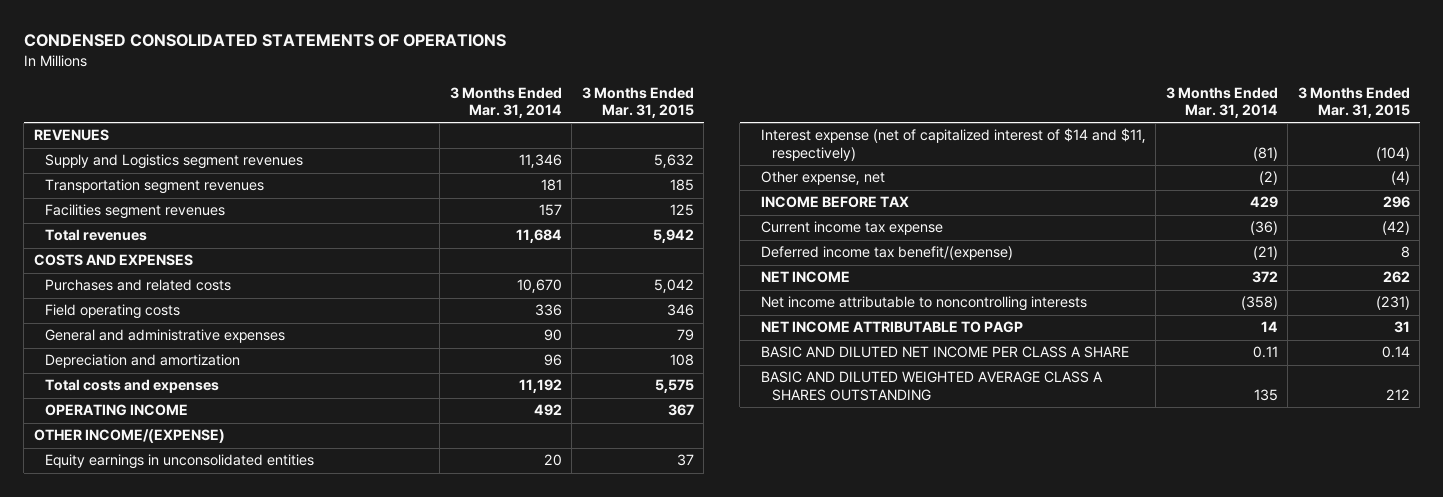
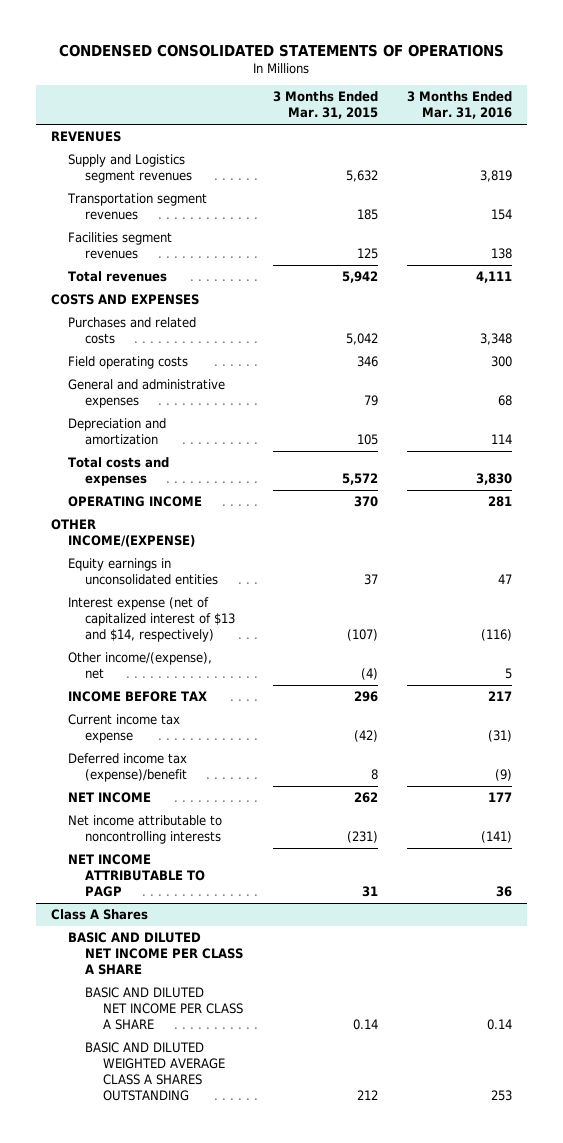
- | 3 Months Ended Mar. 31, 2014 | 3 Months Ended Mar. 31, 2015
+ | 3 Months Ended Mar. 31, 2015 | 3 Months Ended Mar. 31, 2016
- Depreciation and amortization | 96 | 108
- Total costs and expenses | 11,192 | 5,575
- OPERATING INCOME | 492 | 367
+ Depreciation and amortization | 105 | 114
+ Total costs and expenses | 5,572 | 3,830
+ OPERATING INCOME | 370 | 281
- Interest expense (net of capitalized interest of $14 and $11, respectively) | (81) | (104)
- Other expense, net | (2) | (4)
+ Interest expense (net of capitalized interest of $13 and $14, respectively) | (107) | (116)
+ Other income/(expense), net | (4) | 5
- Deferred income tax benefit/(expense) | (21) | 8
+ Deferred income tax (expense)/benefit | 8 | (9)
+ Class A Shares
+ BASIC AND DILUTED NET INCOME PER CLASS A SHARE

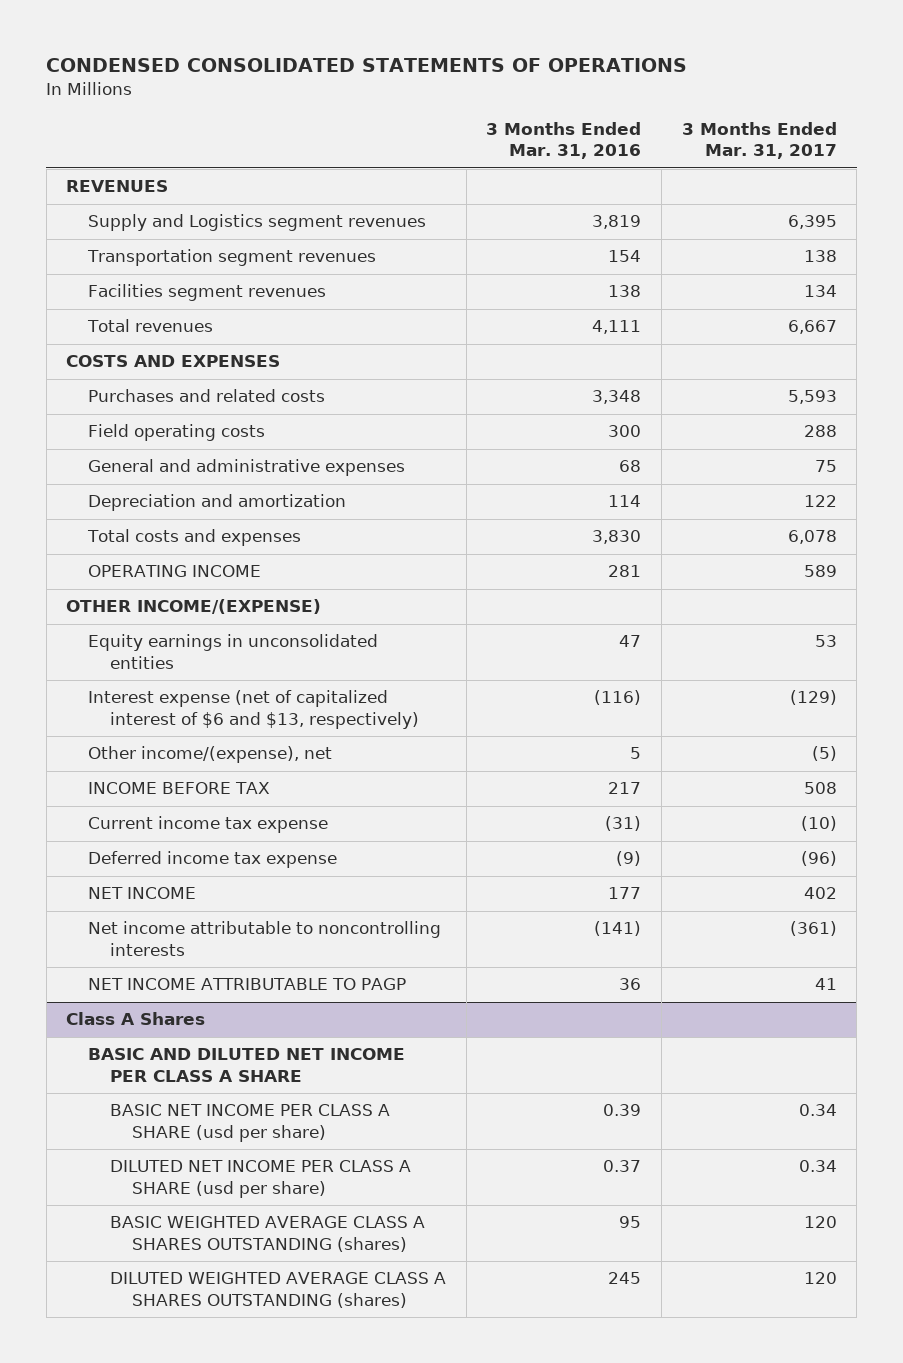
- | 3 Months Ended Mar. 31, 2015 | 3 Months Ended Mar. 31, 2016
+ | 3 Months Ended Mar. 31, 2016 | 3 Months Ended Mar. 31, 2017
- Interest expense (net of capitalized interest of $13 and $14, respectively) | (107) | (116)
+ Interest expense (net of capitalized interest of $6 and $13, respectively) | (116) | (129)
- Deferred income tax (expense)/benefit | 8 | (9)
+ Deferred income tax expense | (9) | (96)
@ Class A Shares
- BASIC AND DILUTED NET INCOME PER CLASS A SHARE | 0.14 | 0.14
- BASIC AND DILUTED WEIGHTED AVERAGE CLASS A SHARES OUTSTANDING | 212 | 253
+ BASIC NET INCOME PER CLASS A SHARE (usd per share) | 0.39 | 0.34
+ DILUTED NET INCOME PER CLASS A SHARE (usd per share) | 0.37 | 0.34
+ BASIC WEIGHTED AVERAGE CLASS A SHARES OUTSTANDING (shares) | 95 | 120
+ DILUTED WEIGHTED AVERAGE CLASS A SHARES OUTSTANDING (shares) | 245 | 120

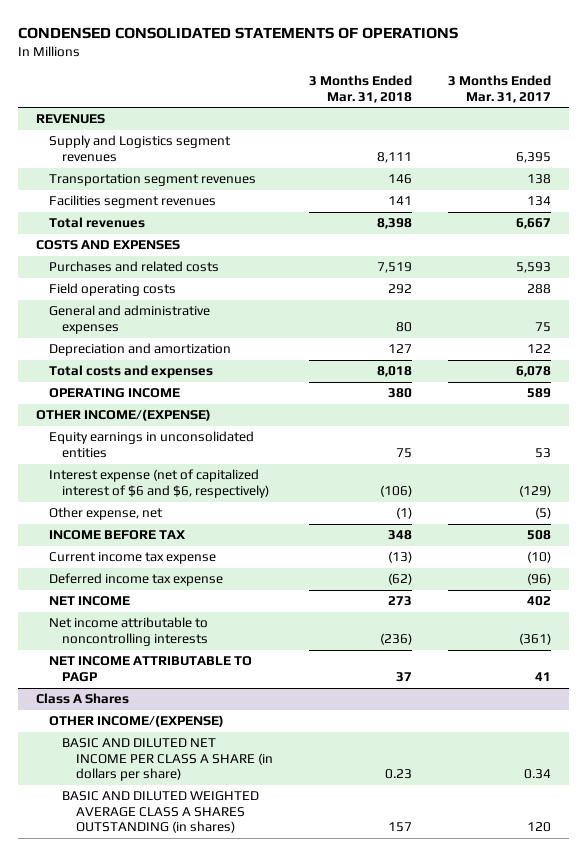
- | 3 Months Ended Mar. 31, 2016 | 3 Months Ended Mar. 31, 2017
+ | 3 Months Ended Mar. 31, 2018 | 3 Months Ended Mar. 31, 2017
- Interest expense (net of capitalized interest of $6 and $13, respectively) | (116) | (129)
- Other income/(expense), net | 5 | (5)
+ Interest expense (net of capitalized interest of $6 and $6, respectively) | (106) | (129)
+ Other expense, net | (1) | (5)
@ Class A Shares
- BASIC AND DILUTED NET INCOME PER CLASS A SHARE
- BASIC NET INCOME PER CLASS A SHARE (usd per share) | 0.39 | 0.34
- DILUTED NET INCOME PER CLASS A SHARE (usd per share) | 0.37 | 0.34
- BASIC WEIGHTED AVERAGE CLASS A SHARES OUTSTANDING (shares) | 95 | 120
- DILUTED WEIGHTED AVERAGE CLASS A SHARES OUTSTANDING (shares) | 245 | 120
+ OTHER INCOME/(EXPENSE)
+ BASIC AND DILUTED NET INCOME PER CLASS A SHARE (in dollars per share) | 0.23 | 0.34
+ BASIC AND DILUTED WEIGHTED AVERAGE CLASS A SHARES OUTSTANDING (in shares) | 157 | 120

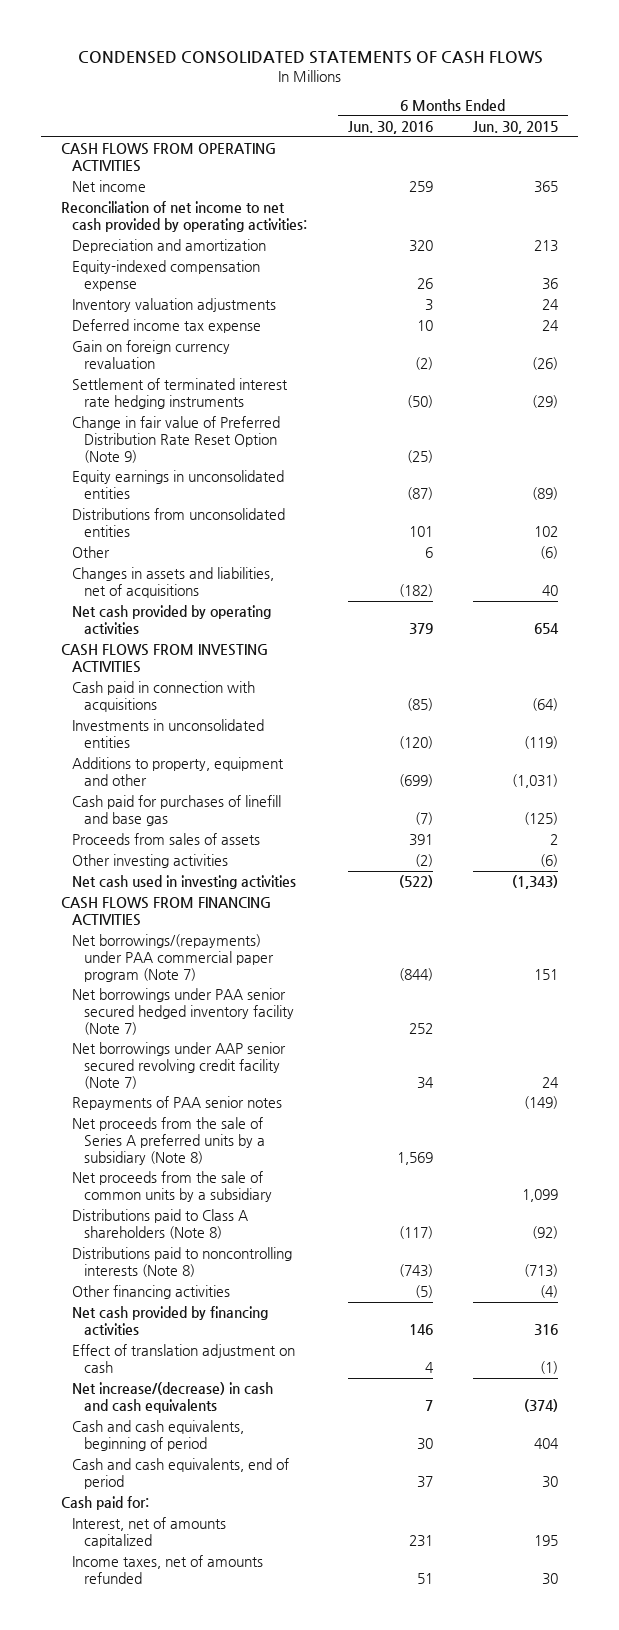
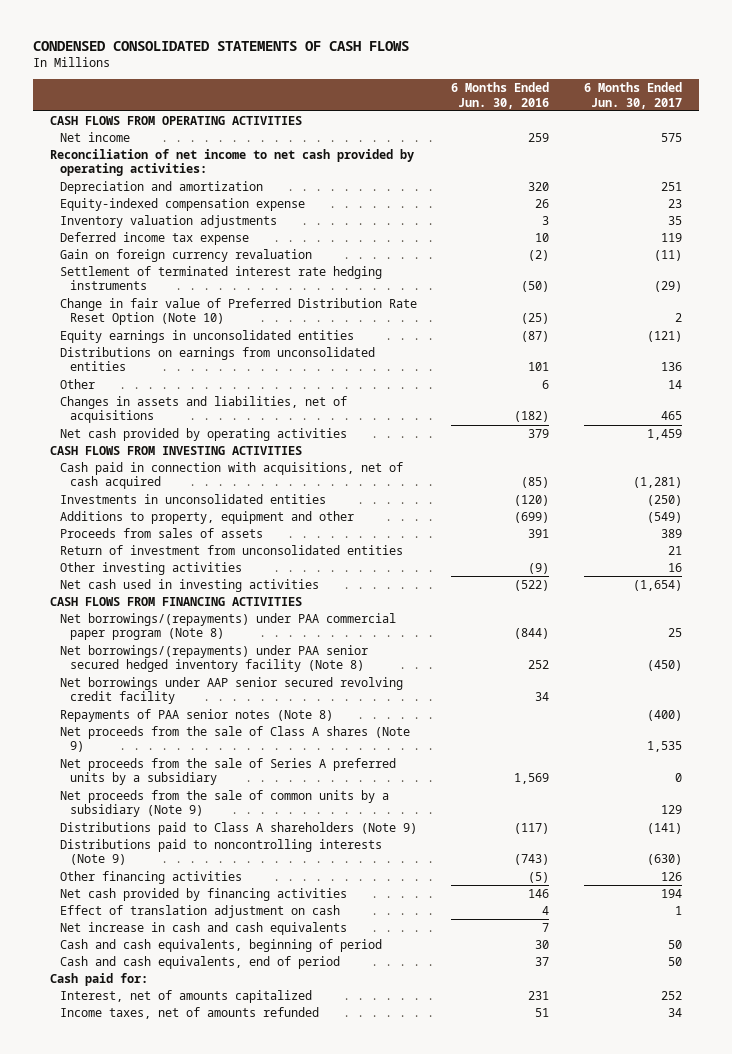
- | 6 Months Ended Jun. 30, 2016 | 6 Months Ended Jun. 30, 2015
+ | 6 Months Ended Jun. 30, 2016 | 6 Months Ended Jun. 30, 2017
- Change in fair value of Preferred Distribution Rate Reset Option (Note 9) | (25) |
+ Change in fair value of Preferred Distribution Rate Reset Option (Note 10) | (25) | 2
- Distributions from unconsolidated entities | 101 | 102
+ Distributions on earnings from unconsolidated entities | 101 | 136
- Cash paid in connection with acquisitions | (85) | (64)
+ Cash paid in connection with acquisitions, net of cash acquired | (85) | (1,281)
- Cash paid for purchases of linefill and base gas | (7) | (125)
- Other investing activities | (2) | (6)
+ Return of investment from unconsolidated entities | | 21
+ Other investing activities | (9) | 16
- Net borrowings/(repayments) under PAA commercial paper program (Note 7) | (844) | 151
- Net borrowings under PAA senior secured hedged inventory facility (Note 7) | 252 |
- Net borrowings under AAP senior secured revolving credit facility (Note 7) | 34 | 24
- Repayments of PAA senior notes | | (149)
- Net proceeds from the sale of Series A preferred units by a subsidiary (Note 8) | 1,569 |
- Net proceeds from the sale of common units by a subsidiary | | 1,099
- Distributions paid to Class A shareholders (Note 8) | (117) | (92)
- Distributions paid to noncontrolling interests (Note 8) | (743) | (713)
+ Net borrowings/(repayments) under PAA commercial paper program (Note 8) | (844) | 25
+ Net borrowings/(repayments) under PAA senior secured hedged inventory facility (Note 8) | 252 | (450)
+ Net borrowings under AAP senior secured revolving credit facility | 34 |
+ Repayments of PAA senior notes (Note 8) | | (400)
+ Net proceeds from the sale of Class A shares (Note 9) | | 1,535
+ Net proceeds from the sale of Series A preferred units by a subsidiary | 1,569 | 0
+ Net proceeds from the sale of common units by a subsidiary (Note 9) | | 129
+ Distributions paid to Class A shareholders (Note 9) | (117) | (141)
+ Distributions paid to noncontrolling interests (Note 9) | (743) | (630)
- Net increase/(decrease) in cash and cash equivalents | 7 | (374)
+ Net increase in cash and cash equivalents | 7 |

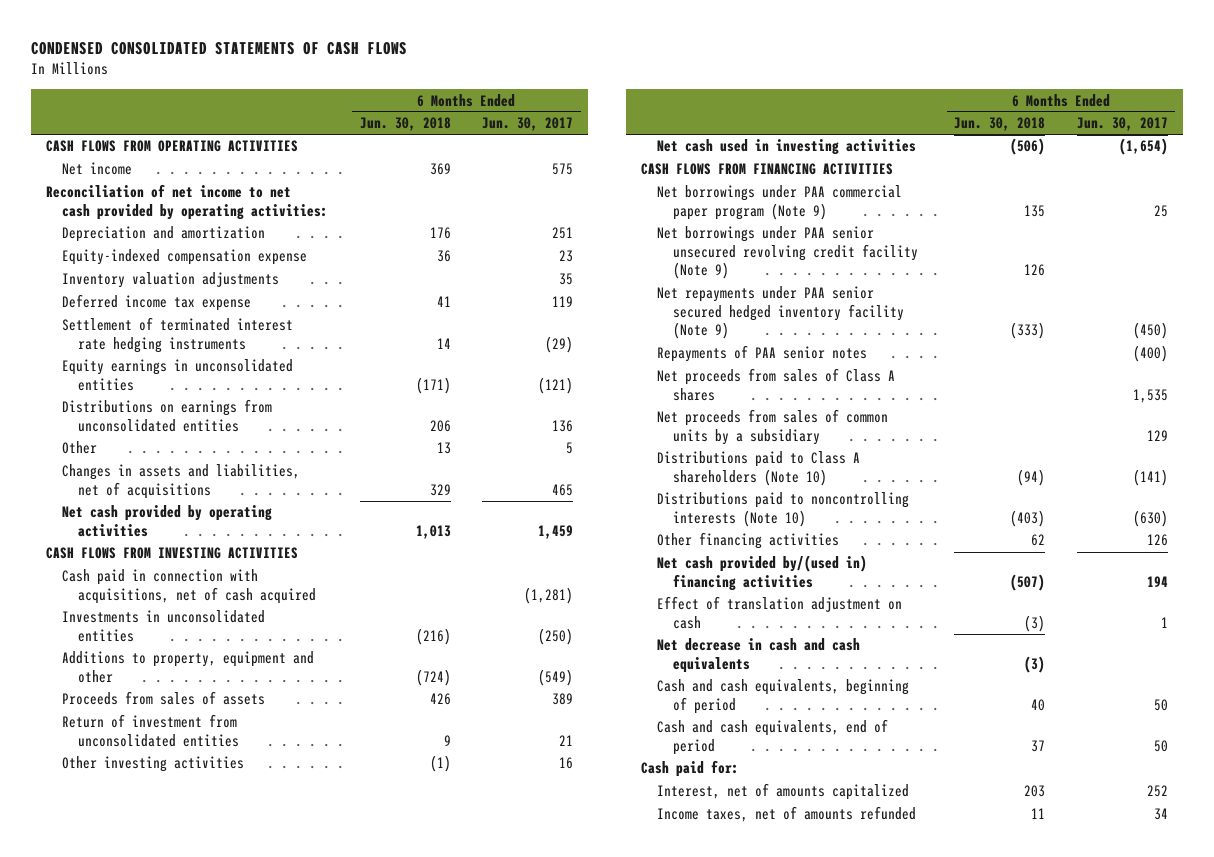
- | 6 Months Ended Jun. 30, 2016 | 6 Months Ended Jun. 30, 2017
+ | 6 Months Ended Jun. 30, 2018 | 6 Months Ended Jun. 30, 2017
- Gain on foreign currency revaluation | (2) | (11)
- Change in fair value of Preferred Distribution Rate Reset Option (Note 10) | (25) | 2
- Other | 6 | 14
+ Other | 13 | 5
- Net borrowings/(repayments) under PAA commercial paper program (Note 8) | (844) | 25
- Net borrowings/(repayments) under PAA senior secured hedged inventory facility (Note 8) | 252 | (450)
- Net borrowings under AAP senior secured revolving credit facility | 34 |
- Repayments of PAA senior notes (Note 8) | | (400)
- Net proceeds from the sale of Class A shares (Note 9) | | 1,535
- Net proceeds from the sale of Series A preferred units by a subsidiary | 1,569 | 0
- Net proceeds from the sale of common units by a subsidiary (Note 9) | | 129
- Distributions paid to Class A shareholders (Note 9) | (117) | (141)
- Distributions paid to noncontrolling interests (Note 9) | (743) | (630)
+ Net borrowings under PAA commercial paper program (Note 9) | 135 | 25
+ Net borrowings under PAA senior unsecured revolving credit facility (Note 9) | 126 |
+ Net repayments under PAA senior secured hedged inventory facility (Note 9) | (333) | (450)
+ Repayments of PAA senior notes | | (400)
+ Net proceeds from sales of Class A shares | | 1,535
+ Net proceeds from sales of common units by a subsidiary | | 129
+ Distributions paid to Class A shareholders (Note 10) | (94) | (141)
+ Distributions paid to noncontrolling interests (Note 10) | (403) | (630)
- Net cash provided by financing activities | 146 | 194
+ Net cash provided by/(used in) financing activities | (507) | 194
- Net increase in cash and cash equivalents | 7 |
+ Net decrease in cash and cash equivalents | (3) |

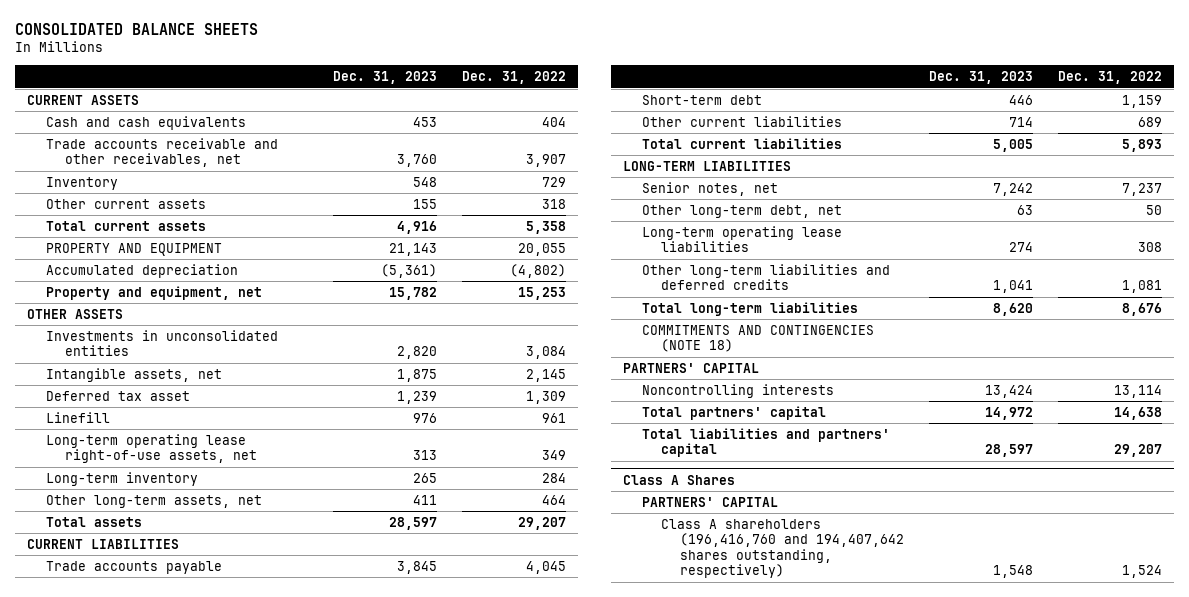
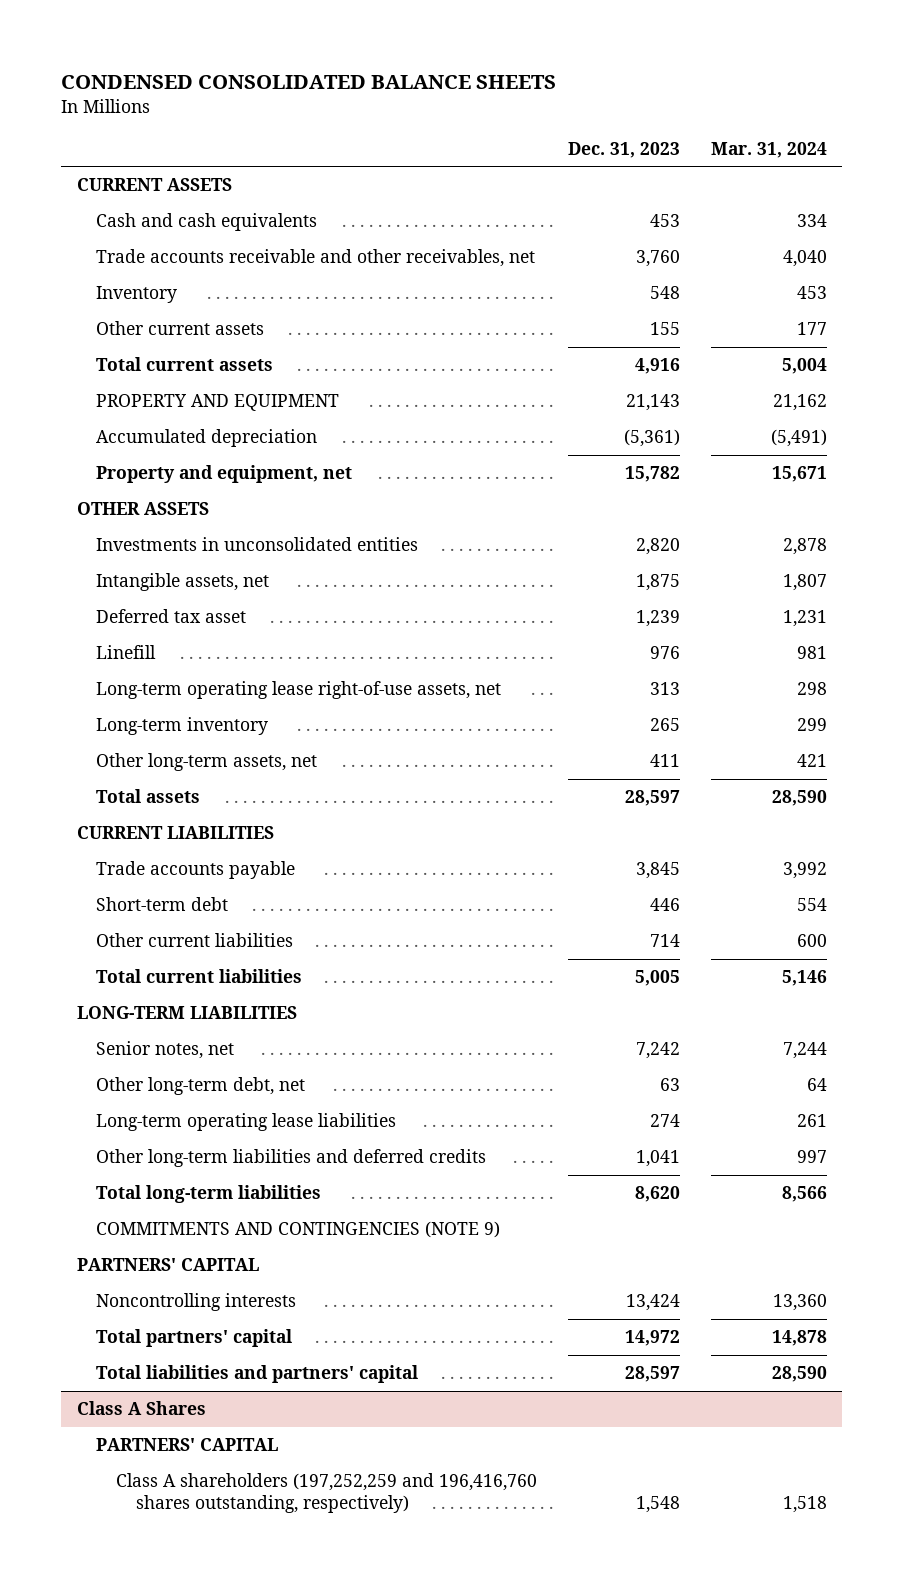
- CONSOLIDATED BALANCE SHEETS
+ CONDENSED CONSOLIDATED BALANCE SHEETS
- | Dec. 31, 2023 | Dec. 31, 2022
+ | Dec. 31, 2023 | Mar. 31, 2024
- COMMITMENTS AND CONTINGENCIES (NOTE 18)
+ COMMITMENTS AND CONTINGENCIES (NOTE 9)
@ Class A Shares
- Class A shareholders (196,416,760 and 194,407,642 shares outstanding, respectively) | 1,548 | 1,524
+ Class A shareholders (197,252,259 and 196,416,760 shares outstanding, respectively) | 1,548 | 1,518

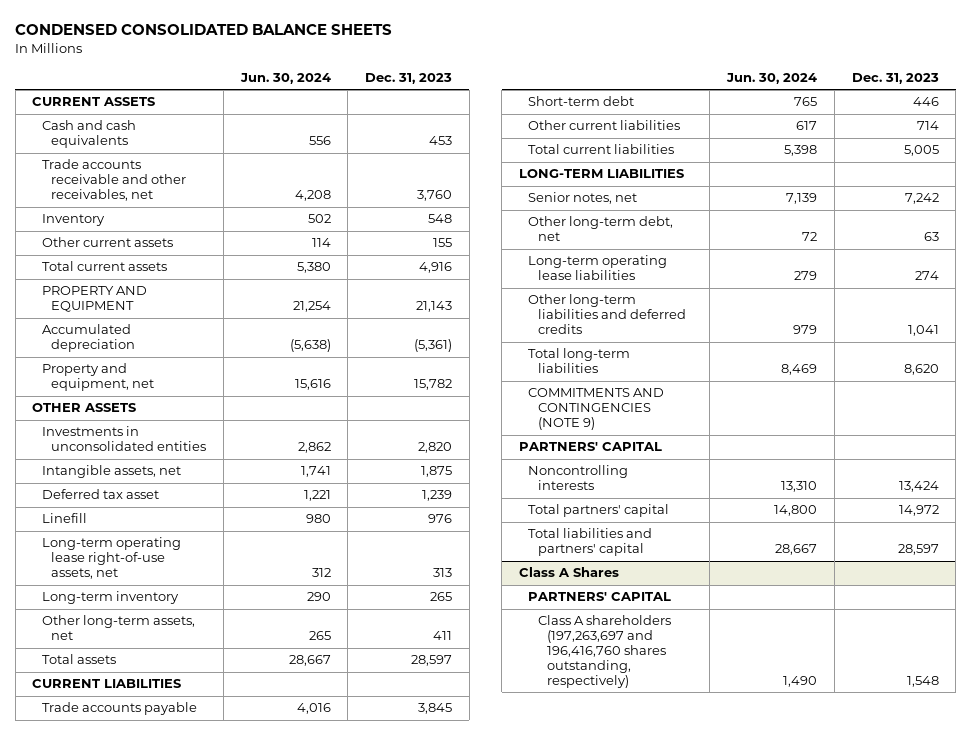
- | Dec. 31, 2023 | Mar. 31, 2024
+ | Jun. 30, 2024 | Dec. 31, 2023
@ Class A Shares
- Class A shareholders (197,252,259 and 196,416,760 shares outstanding, respectively) | 1,548 | 1,518
+ Class A shareholders (197,263,697 and 196,416,760 shares outstanding, respectively) | 1,490 | 1,548

